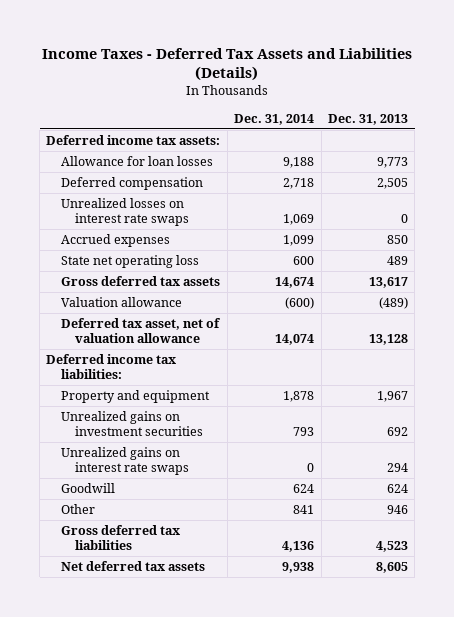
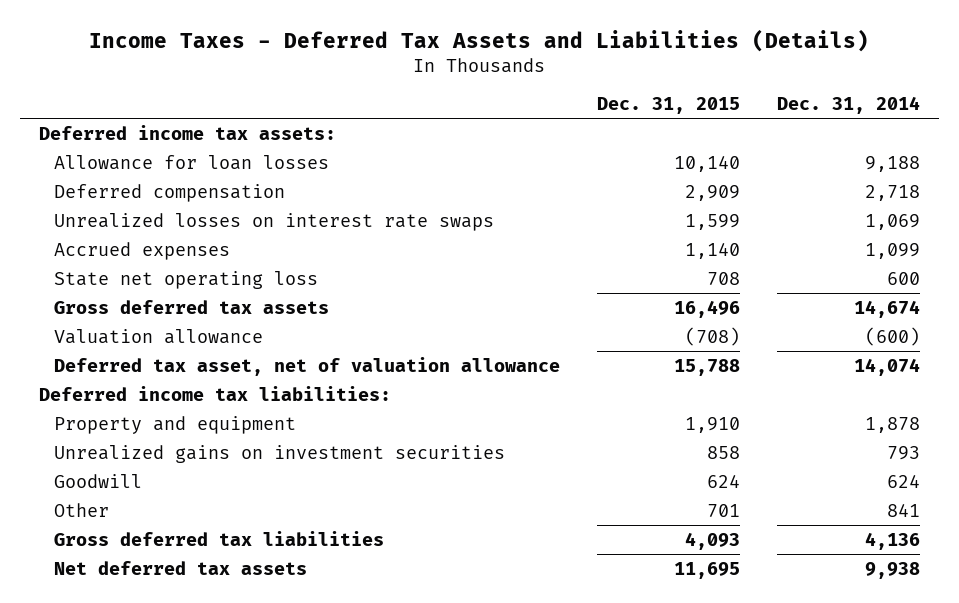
- | Dec. 31, 2014 | Dec. 31, 2013
+ | Dec. 31, 2015 | Dec. 31, 2014
- Unrealized gains on interest rate swaps | 0 | 294

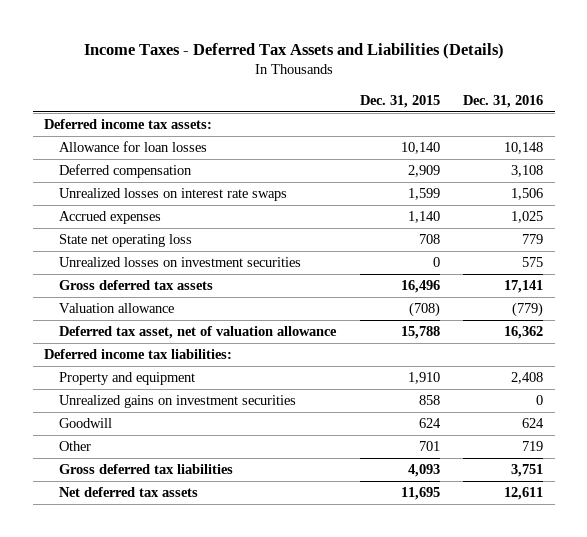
- | Dec. 31, 2015 | Dec. 31, 2014
+ | Dec. 31, 2015 | Dec. 31, 2016
+ Unrealized losses on investment securities | 0 | 575

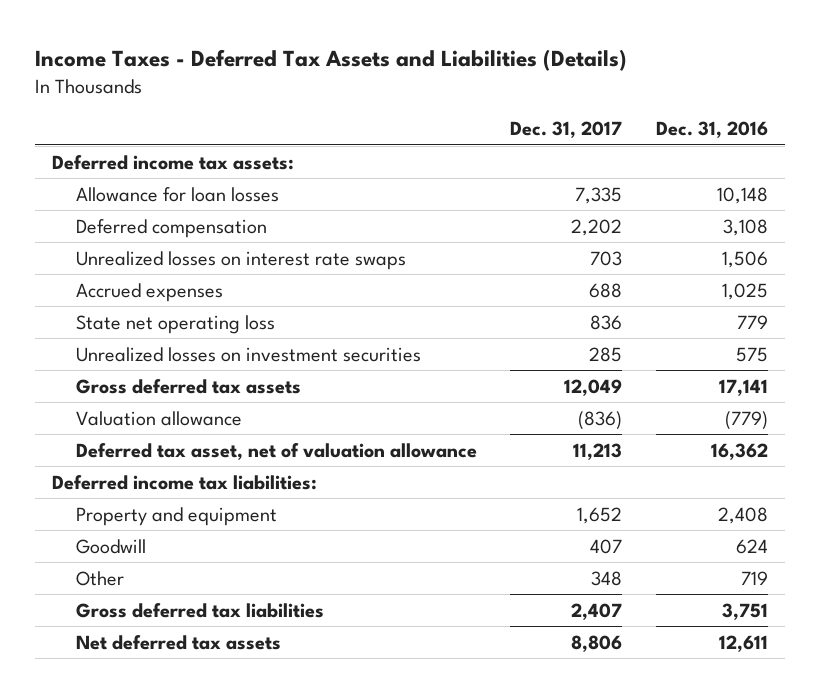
- | Dec. 31, 2015 | Dec. 31, 2016
+ | Dec. 31, 2017 | Dec. 31, 2016
- Unrealized gains on investment securities | 858 | 0

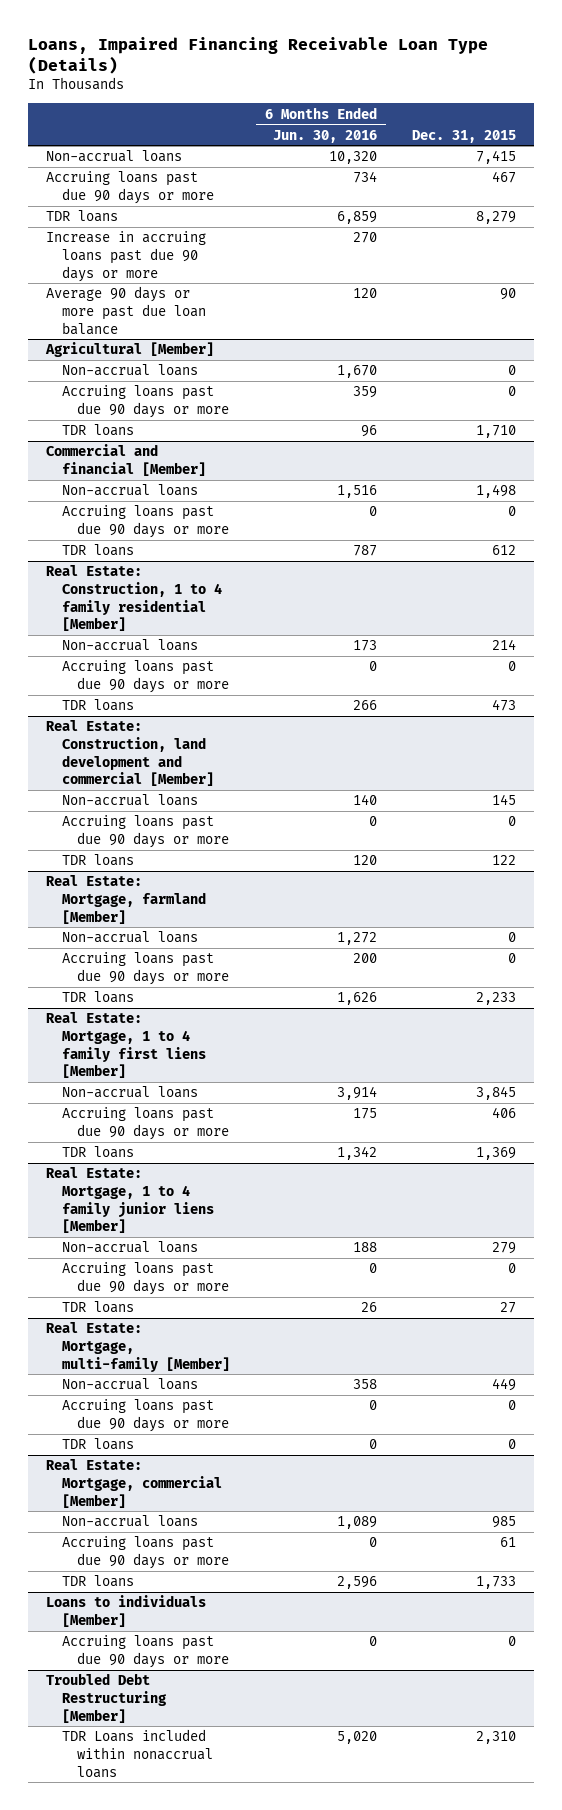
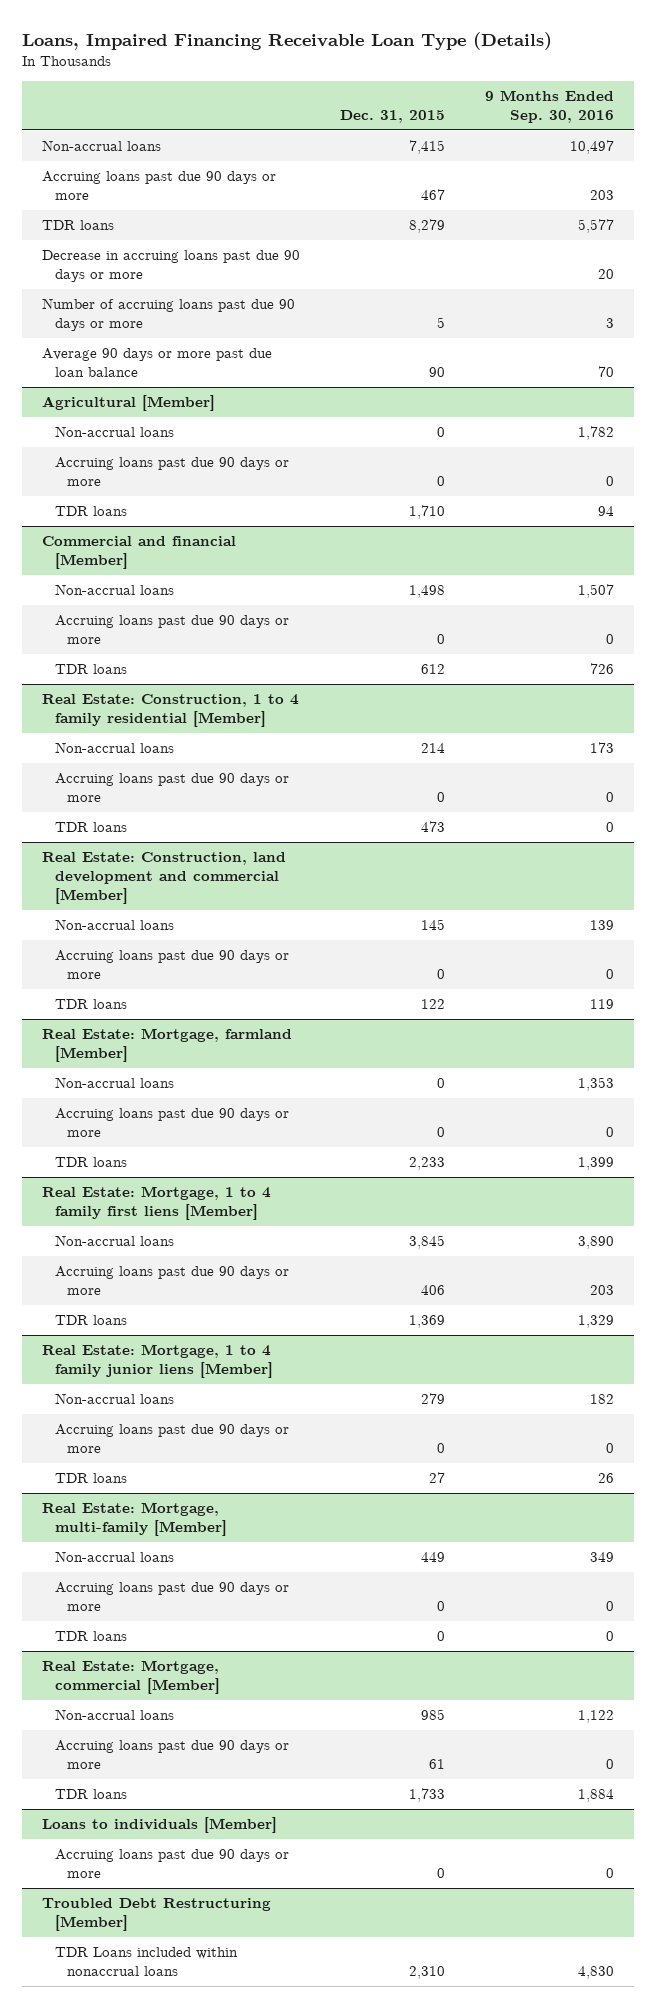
- | 6 Months Ended Jun. 30, 2016 | Dec. 31, 2015
+ | Dec. 31, 2015 | 9 Months Ended Sep. 30, 2016
- Increase in accruing loans past due 90 days or more | 270 |
+ Decrease in accruing loans past due 90 days or more | | 20
+ Number of accruing loans past due 90 days or more | 5 | 3

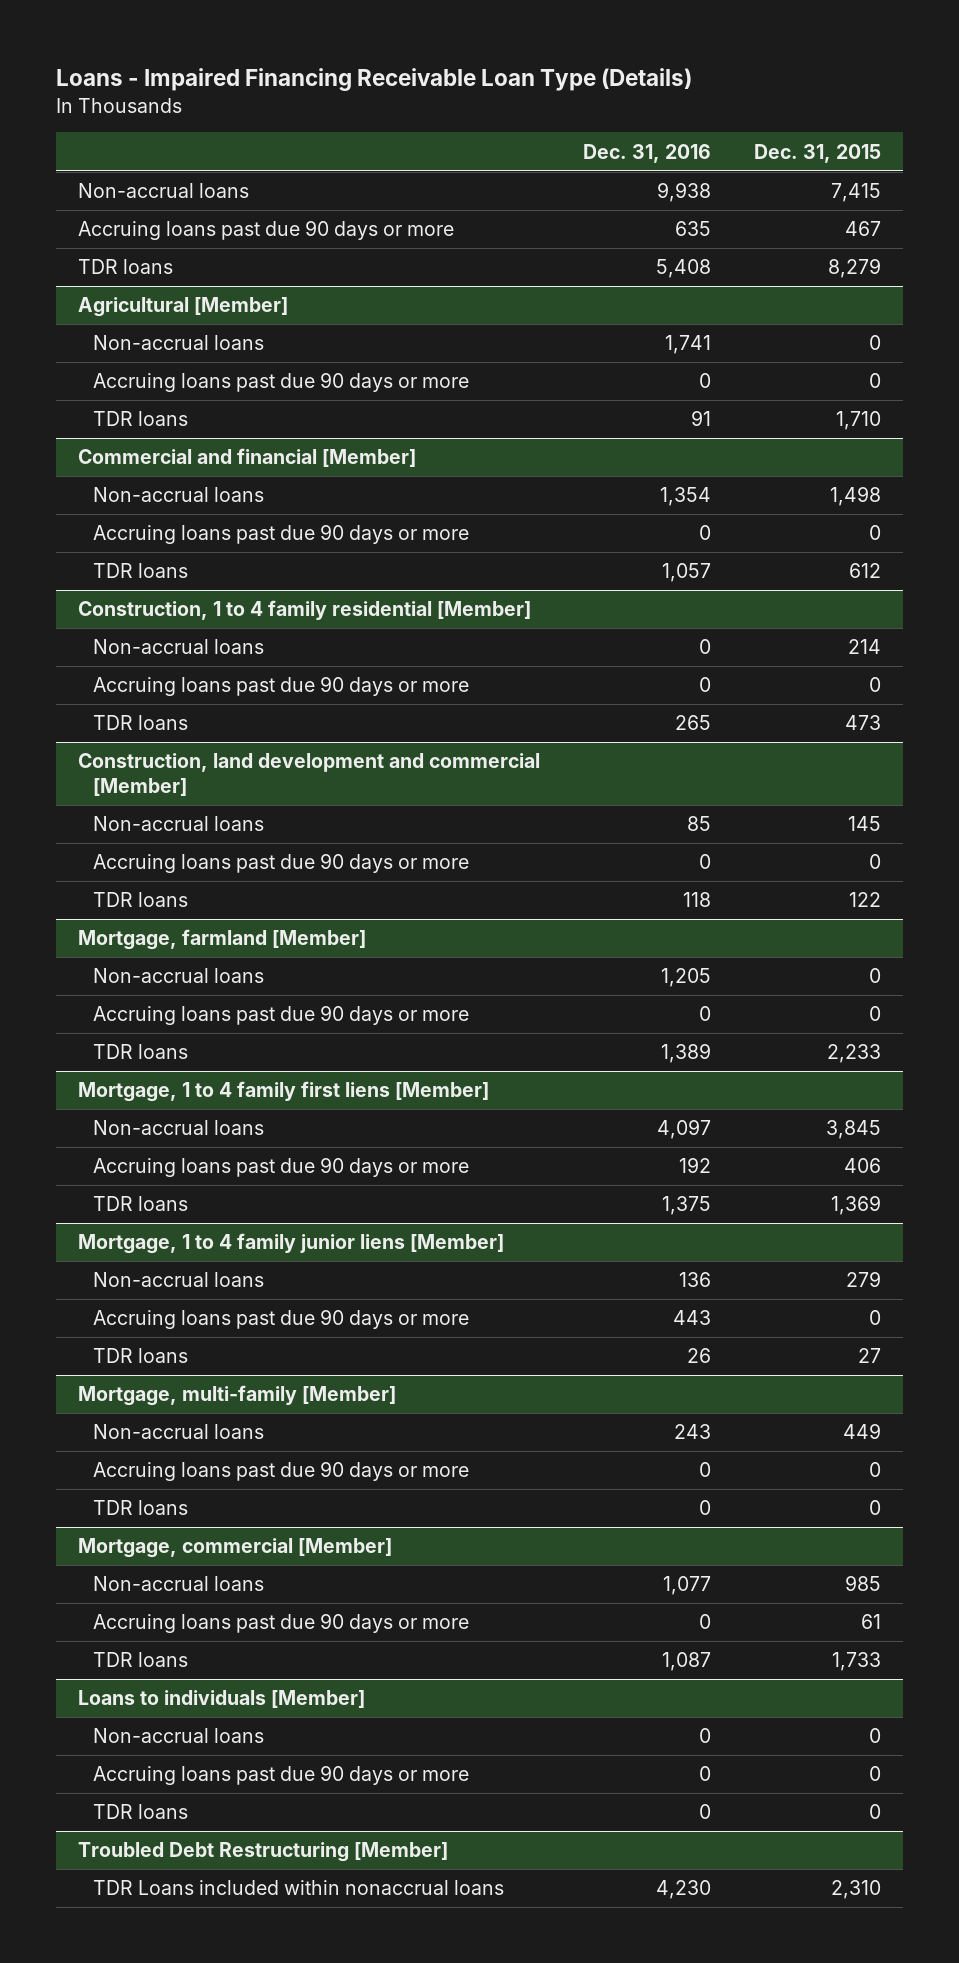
- Loans, Impaired Financing Receivable Loan Type (Details)
+ Loans - Impaired Financing Receivable Loan Type (Details)
- | Dec. 31, 2015 | 9 Months Ended Sep. 30, 2016
+ | Dec. 31, 2016 | Dec. 31, 2015
- Decrease in accruing loans past due 90 days or more | | 20
- Number of accruing loans past due 90 days or more | 5 | 3
- Average 90 days or more past due loan balance | 90 | 70
- Real Estate: Construction, 1 to 4 family residential [Member]
+ Construction, 1 to 4 family residential [Member]
- Real Estate: Construction, land development and commercial [Member]
+ Construction, land development and commercial [Member]
- Real Estate: Mortgage, farmland [Member]
+ Mortgage, farmland [Member]
- Real Estate: Mortgage, 1 to 4 family first liens [Member]
+ Mortgage, 1 to 4 family first liens [Member]
- Real Estate: Mortgage, 1 to 4 family junior liens [Member]
+ Mortgage, 1 to 4 family junior liens [Member]
- Real Estate: Mortgage, multi-family [Member]
+ Mortgage, multi-family [Member]
- Real Estate: Mortgage, commercial [Member]
+ Mortgage, commercial [Member]
@ Loans to individuals [Member]
+ Non-accrual loans | 0 | 0
+ TDR loans | 0 | 0

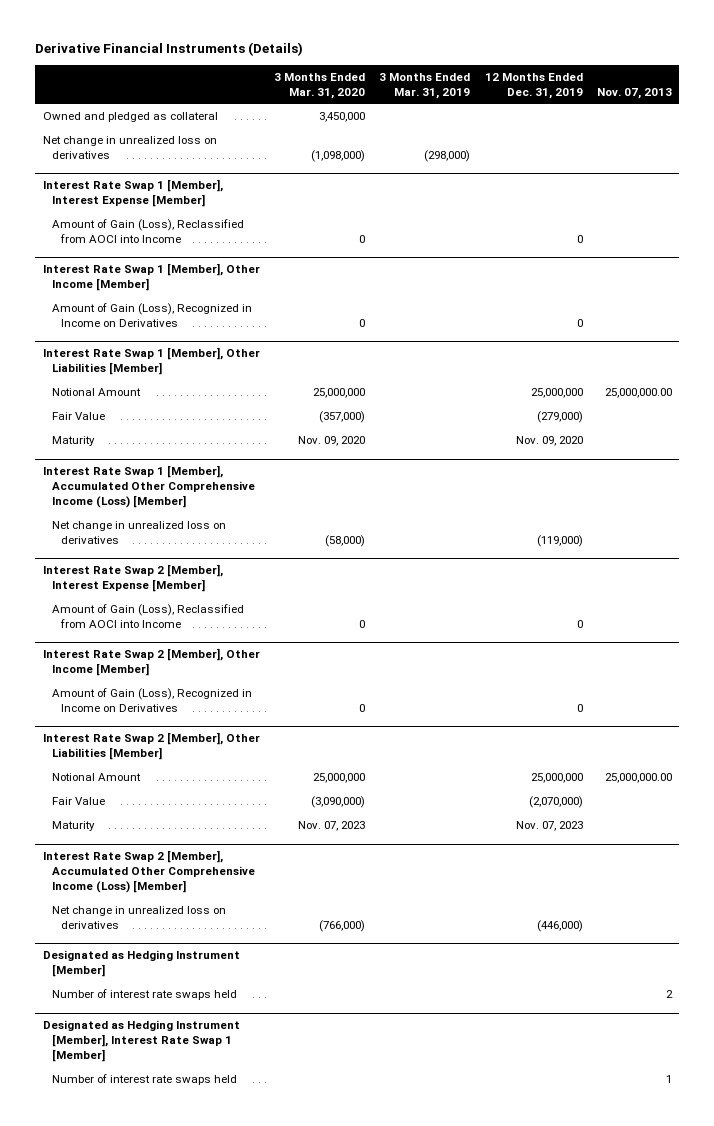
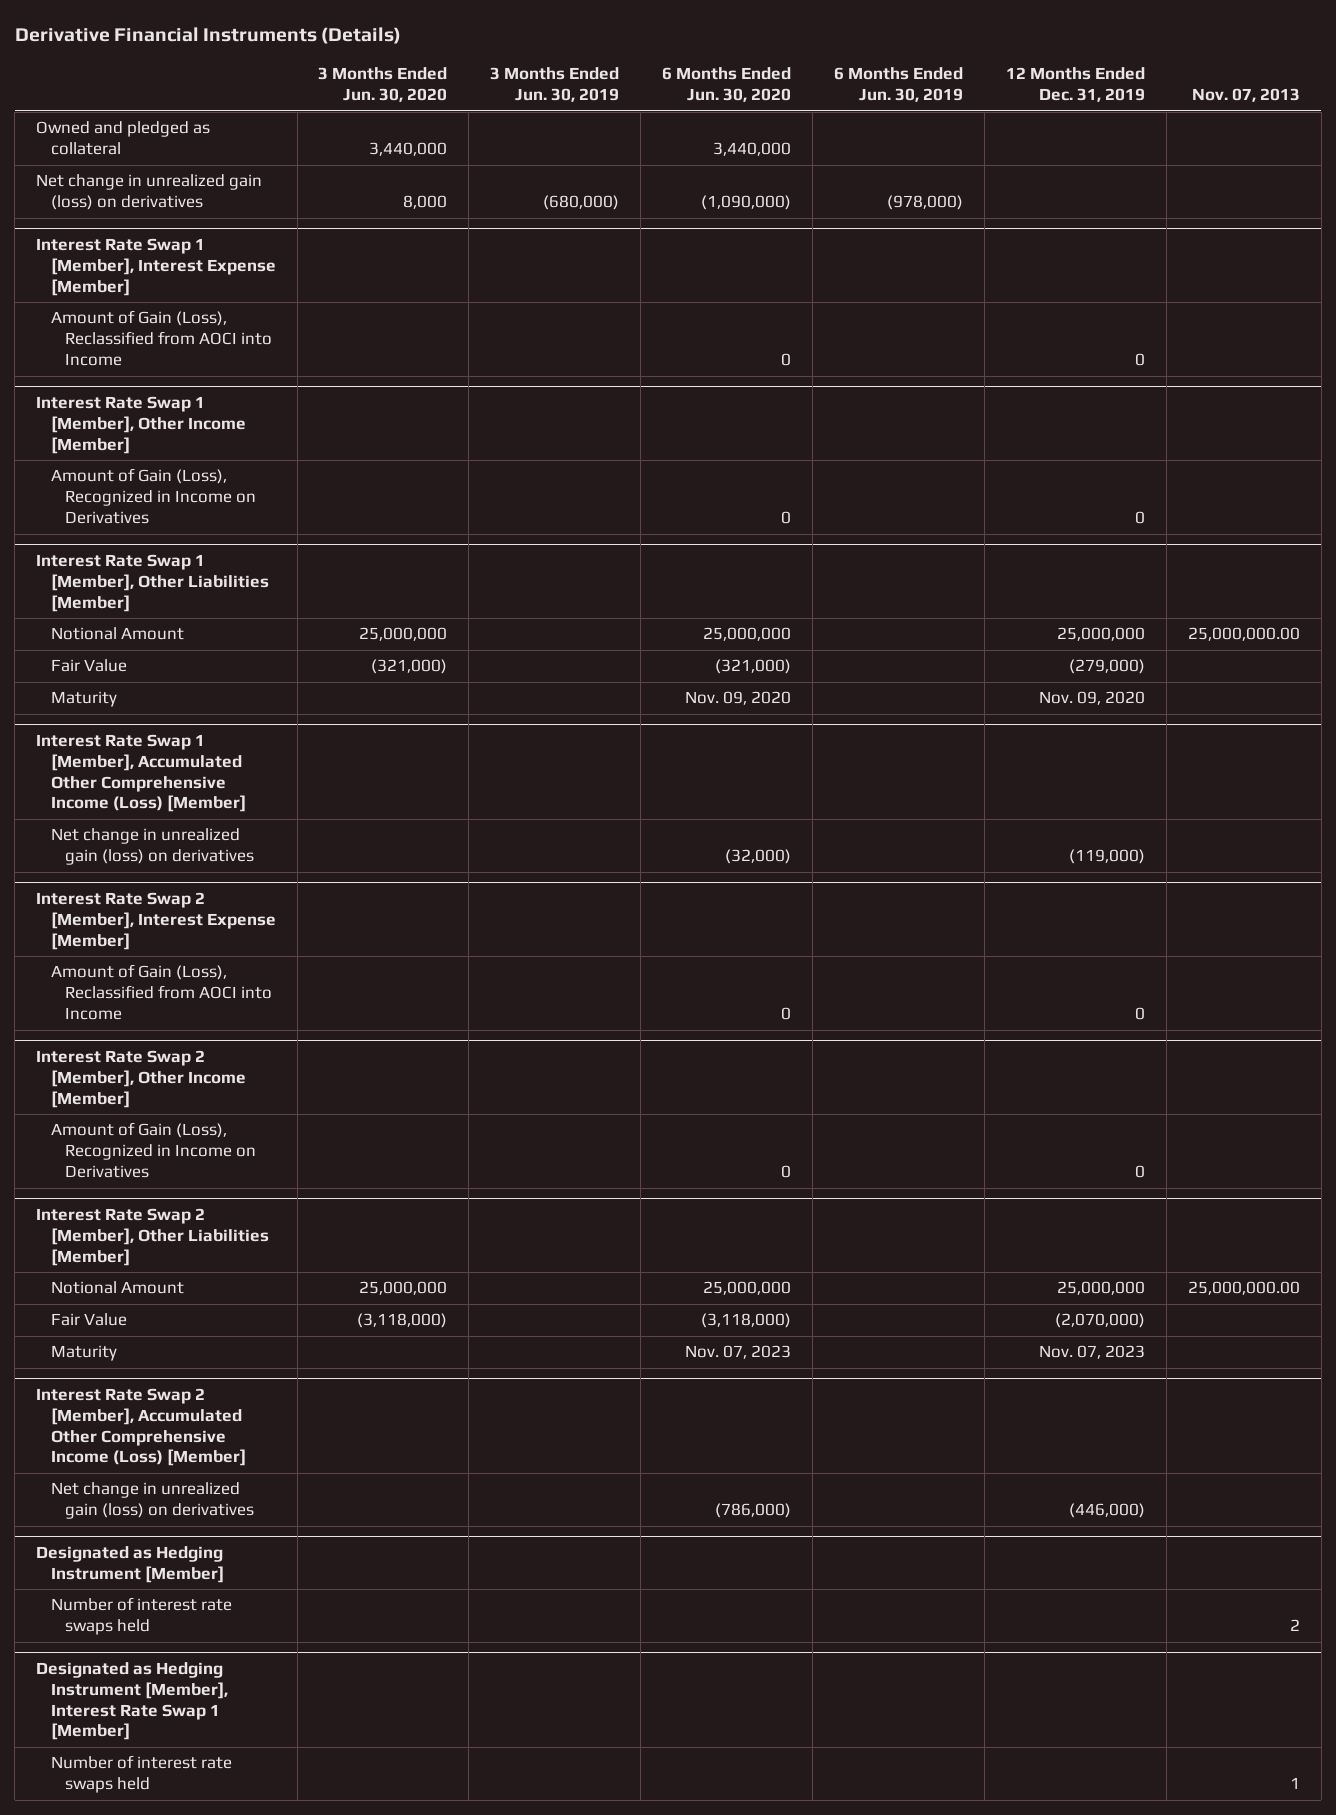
- | 3 Months Ended Mar. 31, 2020 | 3 Months Ended Mar. 31, 2019 | 12 Months Ended Dec. 31, 2019 | Nov. 07, 2013
+ | 3 Months Ended Jun. 30, 2020 | 3 Months Ended Jun. 30, 2019 | 6 Months Ended Jun. 30, 2020 | 6 Months Ended Jun. 30, 2019 | 12 Months Ended Dec. 31, 2019 | Nov. 07, 2013
- Net change in unrealized loss on derivatives | (1,098,000) | (298,000) | |
+ Net change in unrealized gain (loss) on derivatives | 8,000 | (680,000) | (1,090,000) | (978,000) | |
@ Interest Rate Swap 1 [Member], Accumulated Other Comprehensive Income (Loss) [Member]
- Net change in unrealized loss on derivatives | (58,000) | | (119,000) |
+ Net change in unrealized gain (loss) on derivatives | | | (32,000) | | (119,000) |
@ Interest Rate Swap 2 [Member], Accumulated Other Comprehensive Income (Loss) [Member]
- Net change in unrealized loss on derivatives | (766,000) | | (446,000) |
+ Net change in unrealized gain (loss) on derivatives | | | (786,000) | | (446,000) |

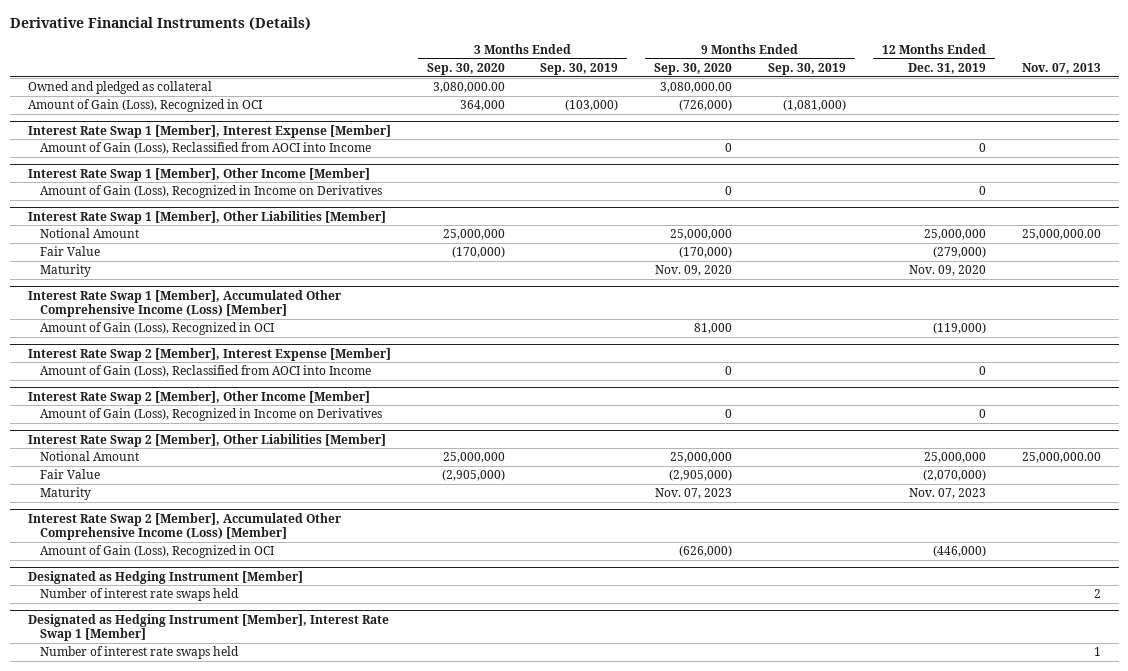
- | 3 Months Ended Jun. 30, 2020 | 3 Months Ended Jun. 30, 2019 | 6 Months Ended Jun. 30, 2020 | 6 Months Ended Jun. 30, 2019 | 12 Months Ended Dec. 31, 2019 | Nov. 07, 2013
+ | 3 Months Ended Sep. 30, 2020 | 3 Months Ended Sep. 30, 2019 | 9 Months Ended Sep. 30, 2020 | 9 Months Ended Sep. 30, 2019 | 12 Months Ended Dec. 31, 2019 | Nov. 07, 2013
- Net change in unrealized gain (loss) on derivatives | 8,000 | (680,000) | (1,090,000) | (978,000) | |
+ Amount of Gain (Loss), Recognized in OCI | 364,000 | (103,000) | (726,000) | (1,081,000) | |
@ Interest Rate Swap 1 [Member], Accumulated Other Comprehensive Income (Loss) [Member]
- Net change in unrealized gain (loss) on derivatives | | | (32,000) | | (119,000) |
+ Amount of Gain (Loss), Recognized in OCI | | | 81,000 | | (119,000) |
@ Interest Rate Swap 2 [Member], Accumulated Other Comprehensive Income (Loss) [Member]
- Net change in unrealized gain (loss) on derivatives | | | (786,000) | | (446,000) |
+ Amount of Gain (Loss), Recognized in OCI | | | (626,000) | | (446,000) |

